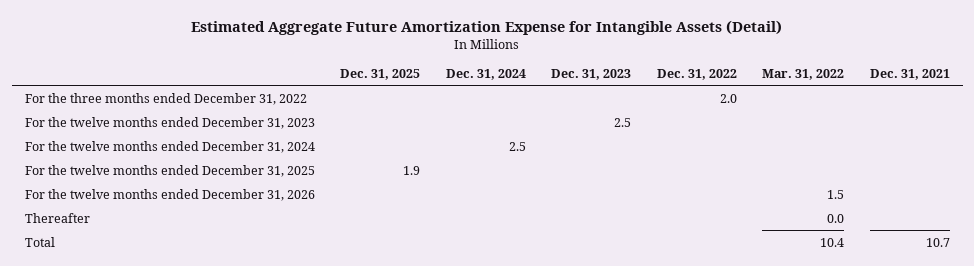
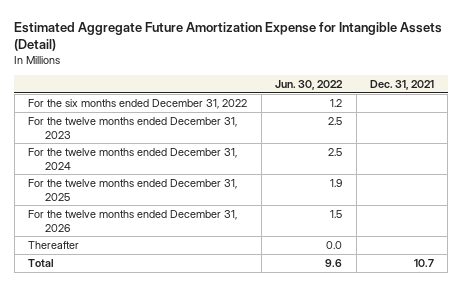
- | Dec. 31, 2025 | Dec. 31, 2024 | Dec. 31, 2023 | Dec. 31, 2022 | Mar. 31, 2022 | Dec. 31, 2021
+ | Jun. 30, 2022 | Dec. 31, 2021
- For the three months ended December 31, 2022 | | | | 2.0 | |
+ For the six months ended December 31, 2022 | 1.2 |

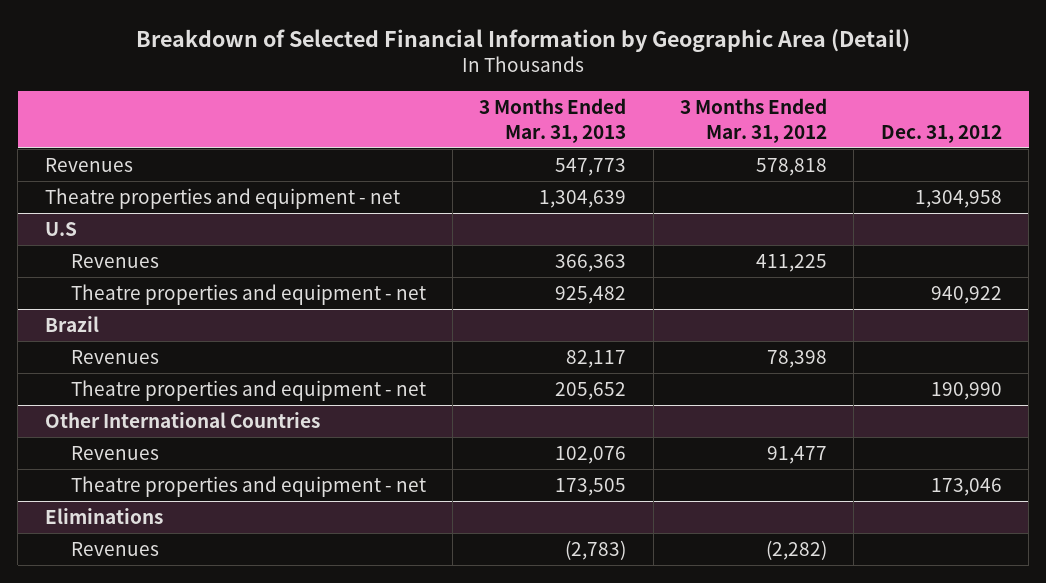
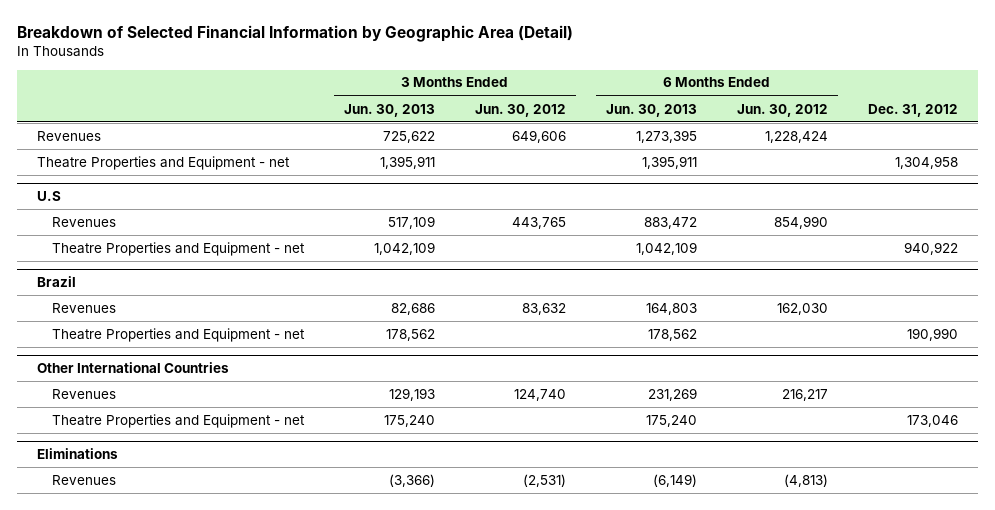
- | 3 Months Ended Mar. 31, 2013 | 3 Months Ended Mar. 31, 2012 | Dec. 31, 2012
+ | 3 Months Ended Jun. 30, 2013 | 3 Months Ended Jun. 30, 2012 | 6 Months Ended Jun. 30, 2013 | 6 Months Ended Jun. 30, 2012 | Dec. 31, 2012
- Theatre properties and equipment - net | 1,304,639 | | 1,304,958
+ Theatre Properties and Equipment - net | 1,395,911 | | 1,395,911 | | 1,304,958
@ U.S
- Theatre properties and equipment - net | 925,482 | | 940,922
+ Theatre Properties and Equipment - net | 1,042,109 | | 1,042,109 | | 940,922
@ Brazil
- Theatre properties and equipment - net | 205,652 | | 190,990
+ Theatre Properties and Equipment - net | 178,562 | | 178,562 | | 190,990
@ Other International Countries
- Theatre properties and equipment - net | 173,505 | | 173,046
+ Theatre Properties and Equipment - net | 175,240 | | 175,240 | | 173,046

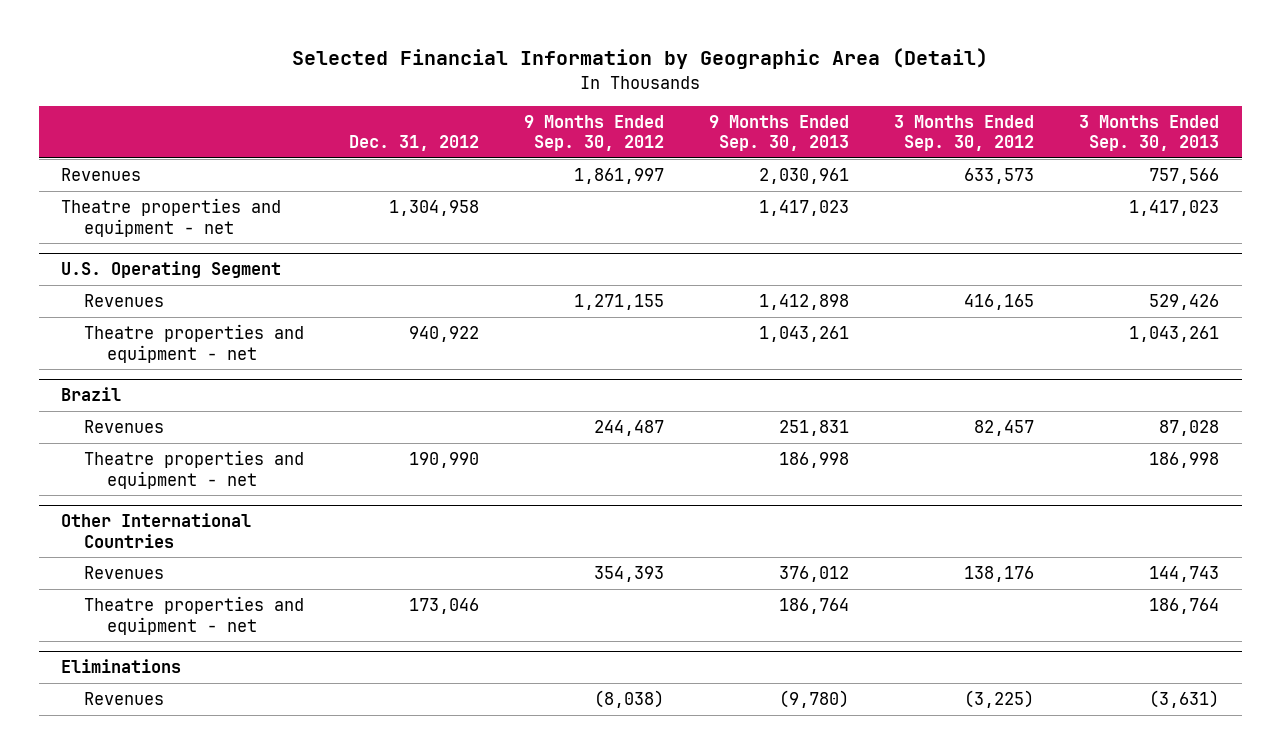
- Breakdown of Selected Financial Information by Geographic Area (Detail)
+ Selected Financial Information by Geographic Area (Detail)
- | 3 Months Ended Jun. 30, 2013 | 3 Months Ended Jun. 30, 2012 | 6 Months Ended Jun. 30, 2013 | 6 Months Ended Jun. 30, 2012 | Dec. 31, 2012
+ | Dec. 31, 2012 | 9 Months Ended Sep. 30, 2012 | 9 Months Ended Sep. 30, 2013 | 3 Months Ended Sep. 30, 2012 | 3 Months Ended Sep. 30, 2013
- Theatre Properties and Equipment - net | 1,395,911 | | 1,395,911 | | 1,304,958
- U.S
+ Theatre properties and equipment - net | 1,304,958 | | 1,417,023 | | 1,417,023
+ U.S. Operating Segment
- Theatre Properties and Equipment - net | 1,042,109 | | 1,042,109 | | 940,922
+ Theatre properties and equipment - net | 940,922 | | 1,043,261 | | 1,043,261
@ Brazil
- Theatre Properties and Equipment - net | 178,562 | | 178,562 | | 190,990
+ Theatre properties and equipment - net | 190,990 | | 186,998 | | 186,998
@ Other International Countries
- Theatre Properties and Equipment - net | 175,240 | | 175,240 | | 173,046
+ Theatre properties and equipment - net | 173,046 | | 186,764 | | 186,764

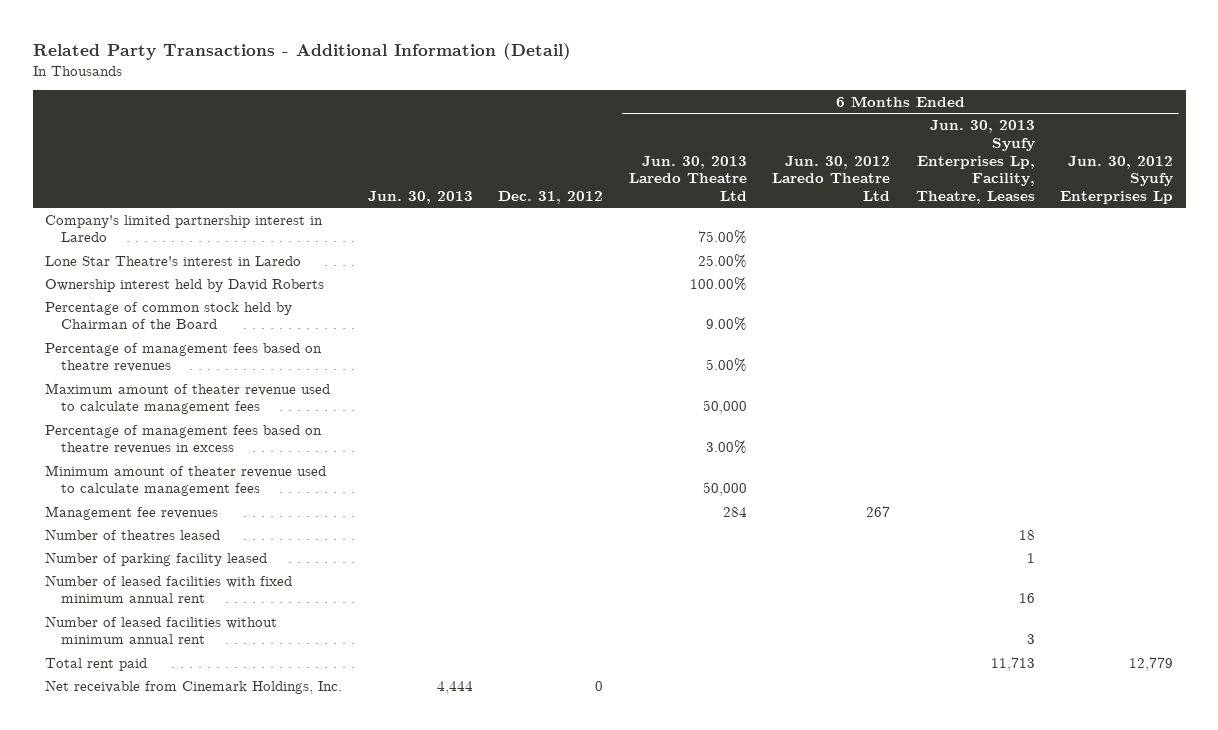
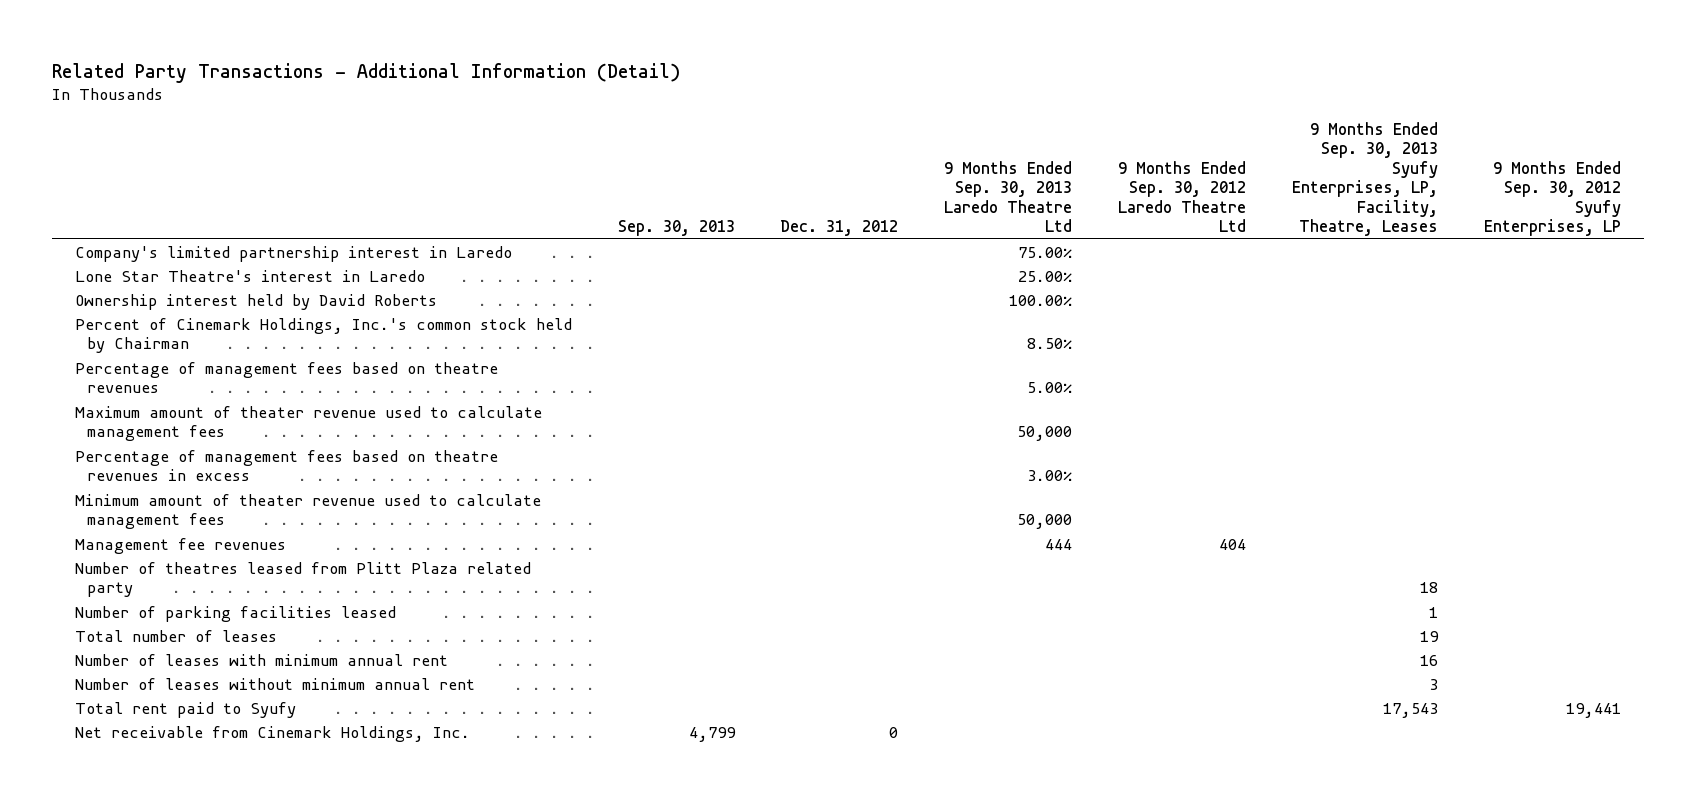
- | Jun. 30, 2013 | Dec. 31, 2012 | 6 Months Ended Jun. 30, 2013 Laredo Theatre Ltd | 6 Months Ended Jun. 30, 2012 Laredo Theatre Ltd | 6 Months Ended Jun. 30, 2013 Syufy Enterprises Lp, Facility, Theatre, Leases | 6 Months Ended Jun. 30, 2012 Syufy Enterprises Lp
+ | Sep. 30, 2013 | Dec. 31, 2012 | 9 Months Ended Sep. 30, 2013 Laredo Theatre Ltd | 9 Months Ended Sep. 30, 2012 Laredo Theatre Ltd | 9 Months Ended Sep. 30, 2013 Syufy Enterprises, LP, Facility, Theatre, Leases | 9 Months Ended Sep. 30, 2012 Syufy Enterprises, LP
- Percentage of common stock held by Chairman of the Board | | | 9.00% | | |
+ Percent of Cinemark Holdings, Inc.'s common stock held by Chairman | | | 8.50% | | |
- Number of theatres leased | | | | | 18 |
- Number of parking facility leased | | | | | 1 |
- Number of leased facilities with fixed minimum annual rent | | | | | 16 |
- Number of leased facilities without minimum annual rent | | | | | 3 |
- Total rent paid | | | | | 11,713 | 12,779
+ Number of theatres leased from Plitt Plaza related party | | | | | 18 |
+ Number of parking facilities leased | | | | | 1 |
+ Total number of leases | | | | | 19 |
+ Number of leases with minimum annual rent | | | | | 16 |
+ Number of leases without minimum annual rent | | | | | 3 |
+ Total rent paid to Syufy | | | | | 17,543 | 19,441

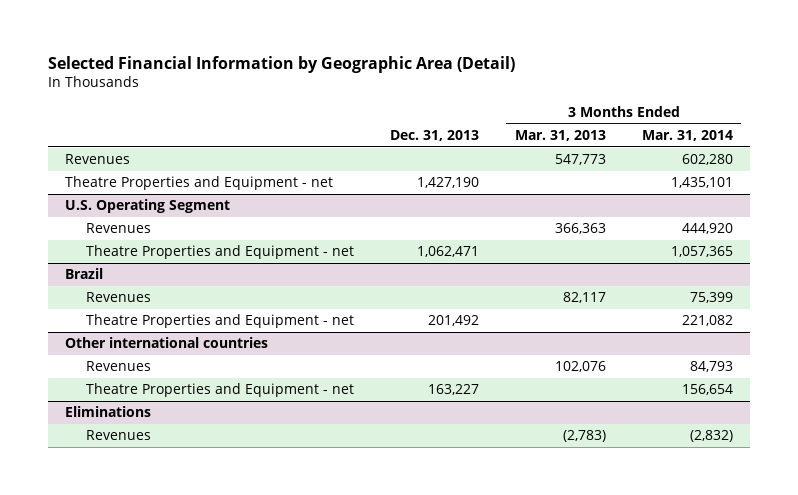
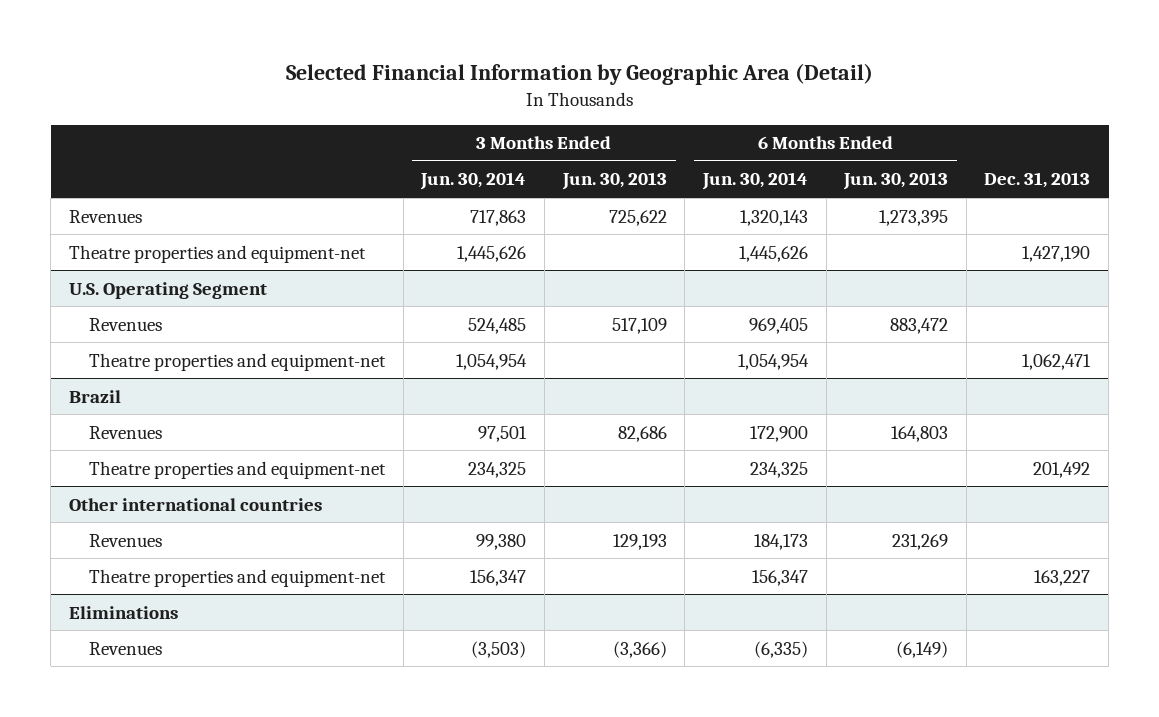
- | Dec. 31, 2013 | 3 Months Ended Mar. 31, 2013 | 3 Months Ended Mar. 31, 2014
+ | 3 Months Ended Jun. 30, 2014 | 3 Months Ended Jun. 30, 2013 | 6 Months Ended Jun. 30, 2014 | 6 Months Ended Jun. 30, 2013 | Dec. 31, 2013
- Theatre Properties and Equipment - net | 1,427,190 | | 1,435,101
+ Theatre properties and equipment-net | 1,445,626 | | 1,445,626 | | 1,427,190
@ U.S. Operating Segment
- Theatre Properties and Equipment - net | 1,062,471 | | 1,057,365
+ Theatre properties and equipment-net | 1,054,954 | | 1,054,954 | | 1,062,471
@ Brazil
- Theatre Properties and Equipment - net | 201,492 | | 221,082
+ Theatre properties and equipment-net | 234,325 | | 234,325 | | 201,492
@ Other international countries
- Theatre Properties and Equipment - net | 163,227 | | 156,654
+ Theatre properties and equipment-net | 156,347 | | 156,347 | | 163,227

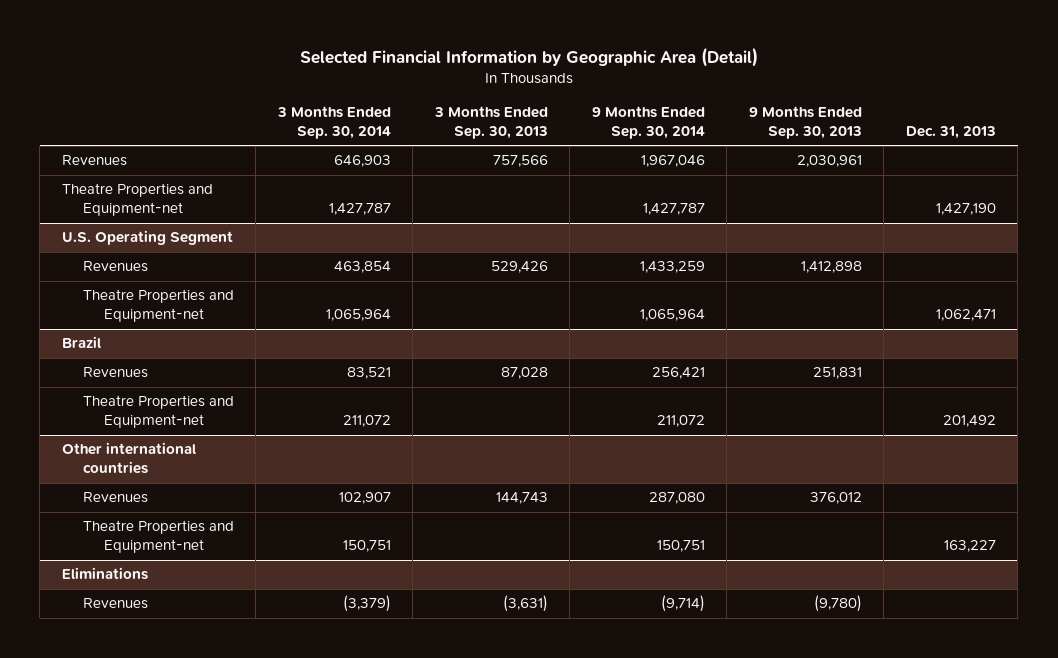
- | 3 Months Ended Jun. 30, 2014 | 3 Months Ended Jun. 30, 2013 | 6 Months Ended Jun. 30, 2014 | 6 Months Ended Jun. 30, 2013 | Dec. 31, 2013
+ | 3 Months Ended Sep. 30, 2014 | 3 Months Ended Sep. 30, 2013 | 9 Months Ended Sep. 30, 2014 | 9 Months Ended Sep. 30, 2013 | Dec. 31, 2013
- Theatre properties and equipment-net | 1,445,626 | | 1,445,626 | | 1,427,190
+ Theatre Properties and Equipment-net | 1,427,787 | | 1,427,787 | | 1,427,190
@ U.S. Operating Segment
- Theatre properties and equipment-net | 1,054,954 | | 1,054,954 | | 1,062,471
+ Theatre Properties and Equipment-net | 1,065,964 | | 1,065,964 | | 1,062,471
@ Brazil
- Theatre properties and equipment-net | 234,325 | | 234,325 | | 201,492
+ Theatre Properties and Equipment-net | 211,072 | | 211,072 | | 201,492
@ Other international countries
- Theatre properties and equipment-net | 156,347 | | 156,347 | | 163,227
+ Theatre Properties and Equipment-net | 150,751 | | 150,751 | | 163,227

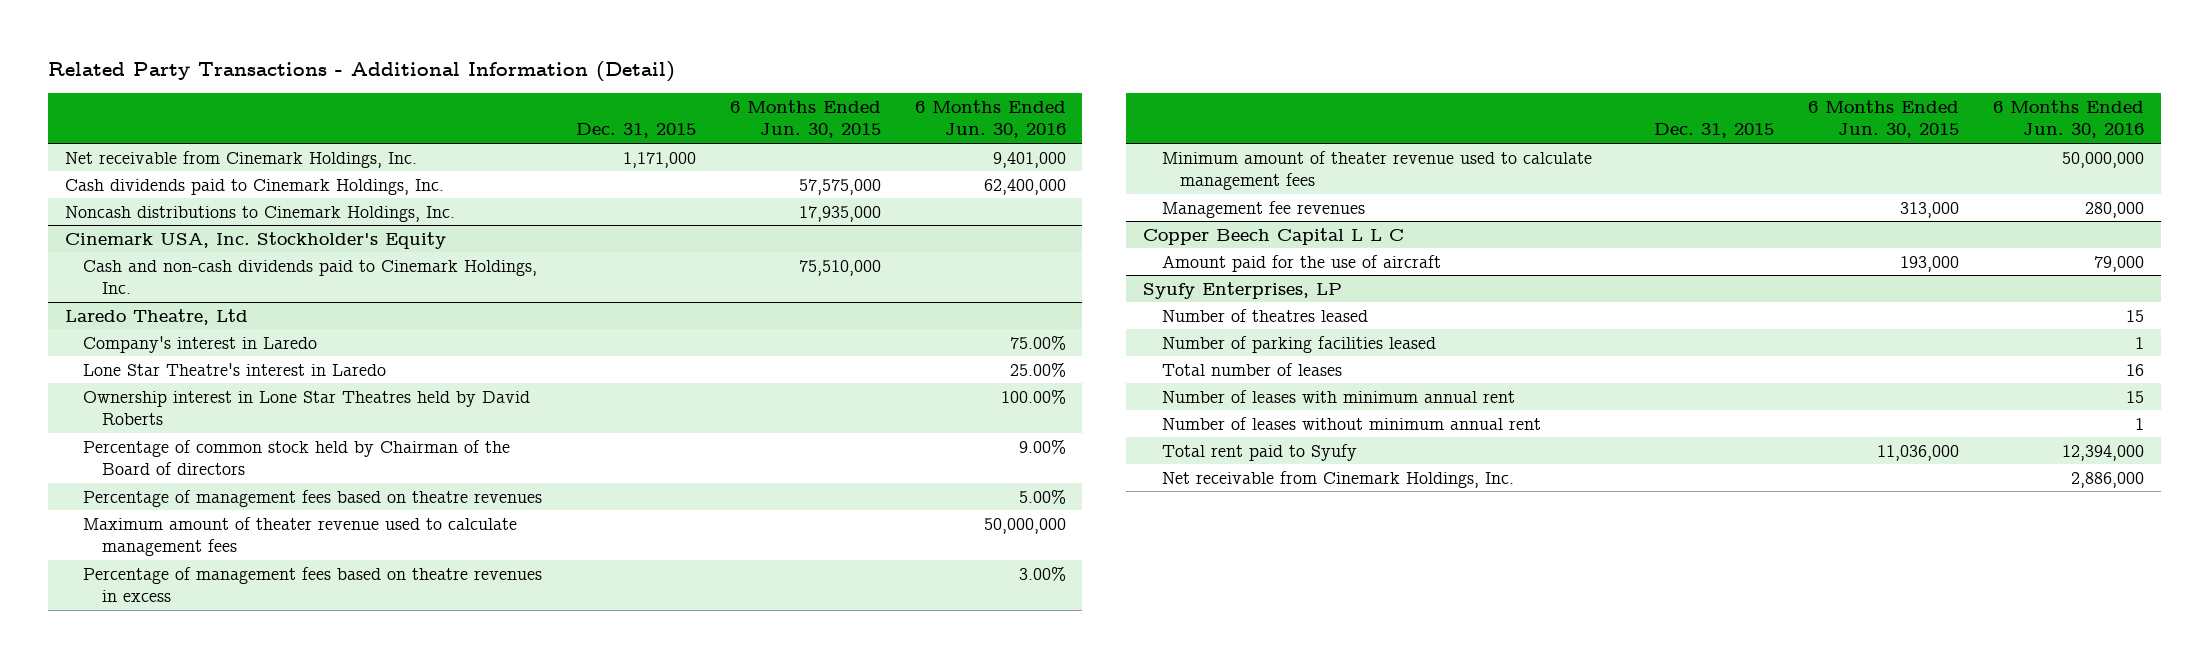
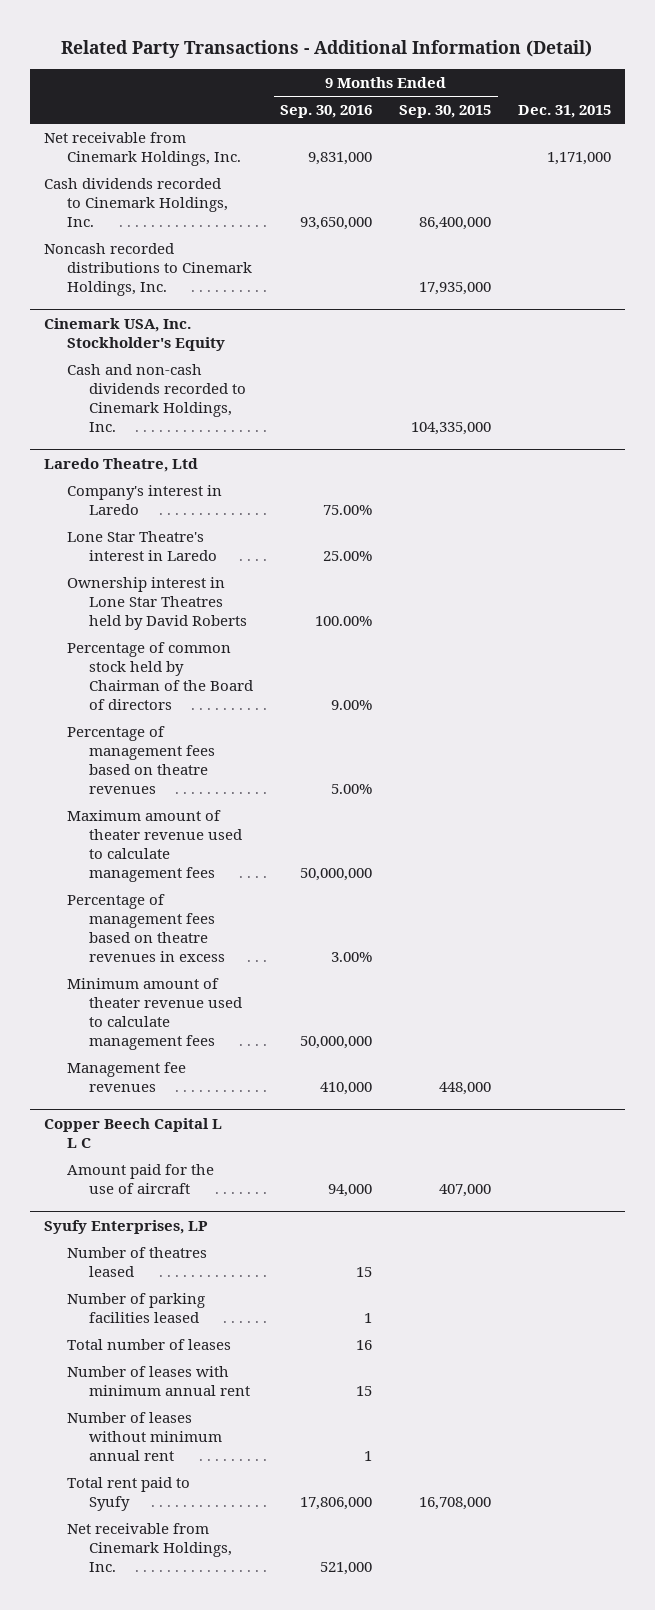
- | Dec. 31, 2015 | 6 Months Ended Jun. 30, 2015 | 6 Months Ended Jun. 30, 2016
+ | 9 Months Ended Sep. 30, 2016 | 9 Months Ended Sep. 30, 2015 | Dec. 31, 2015
- Cash dividends paid to Cinemark Holdings, Inc. | | 57,575,000 | 62,400,000
- Noncash distributions to Cinemark Holdings, Inc. | | 17,935,000 |
+ Cash dividends recorded to Cinemark Holdings, Inc. | 93,650,000 | 86,400,000 |
+ Noncash recorded distributions to Cinemark Holdings, Inc. | | 17,935,000 |
@ Cinemark USA, Inc. Stockholder's Equity
- Cash and non-cash dividends paid to Cinemark Holdings, Inc. | | 75,510,000 |
+ Cash and non-cash dividends recorded to Cinemark Holdings, Inc. | | 104,335,000 |

